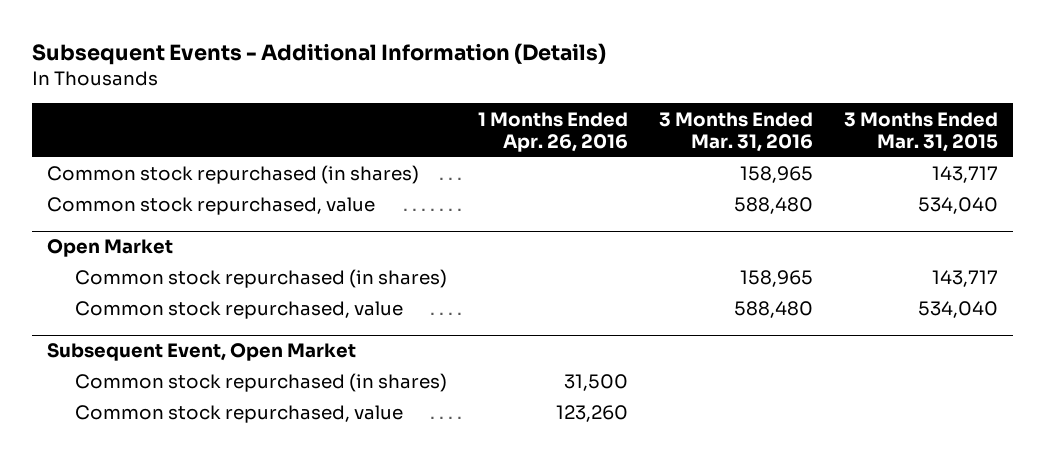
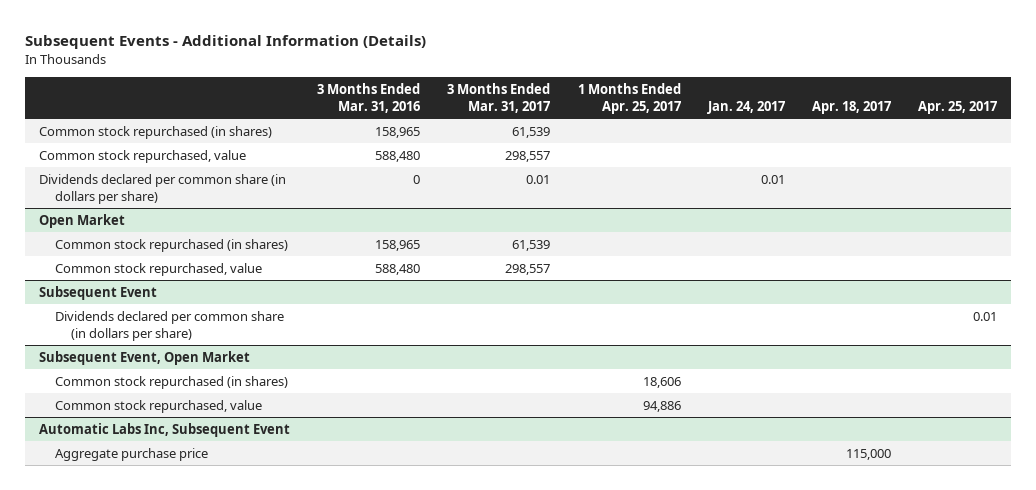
- | 1 Months Ended Apr. 26, 2016 | 3 Months Ended Mar. 31, 2016 | 3 Months Ended Mar. 31, 2015
+ | 3 Months Ended Mar. 31, 2016 | 3 Months Ended Mar. 31, 2017 | 1 Months Ended Apr. 25, 2017 | Jan. 24, 2017 | Apr. 18, 2017 | Apr. 25, 2017
+ Dividends declared per common share (in dollars per share) | 0 | 0.01 | | 0.01 | |
+ Subsequent Event
+ Dividends declared per common share (in dollars per share) | | | | | | 0.01
+ Automatic Labs Inc, Subsequent Event
+ Aggregate purchase price | | | | | 115,000 |

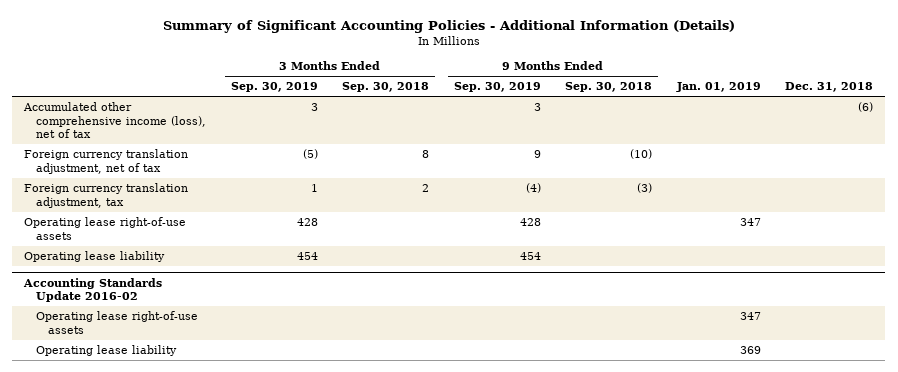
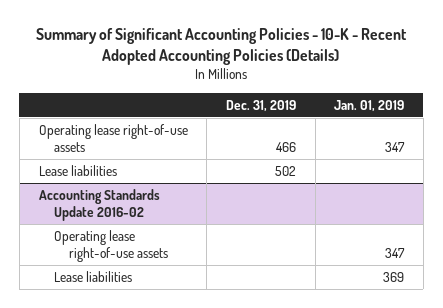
- Summary of Significant Accounting Policies - Additional Information (Details)
+ Summary of Significant Accounting Policies - 10-K - Recent Adopted Accounting Policies (Details)
- | 3 Months Ended Sep. 30, 2019 | 3 Months Ended Sep. 30, 2018 | 9 Months Ended Sep. 30, 2019 | 9 Months Ended Sep. 30, 2018 | Jan. 01, 2019 | Dec. 31, 2018
+ | Dec. 31, 2019 | Jan. 01, 2019
- Accumulated other comprehensive income (loss), net of tax | 3 | | 3 | | | (6)
- Foreign currency translation adjustment, net of tax | (5) | 8 | 9 | (10) | |
- Foreign currency translation adjustment, tax | 1 | 2 | (4) | (3) | |
- Operating lease liability | 454 | | 454 | | |
+ Lease liabilities | 502 |
@ Accounting Standards Update 2016-02
- Operating lease liability | | | | | 369 |
+ Lease liabilities | | 369

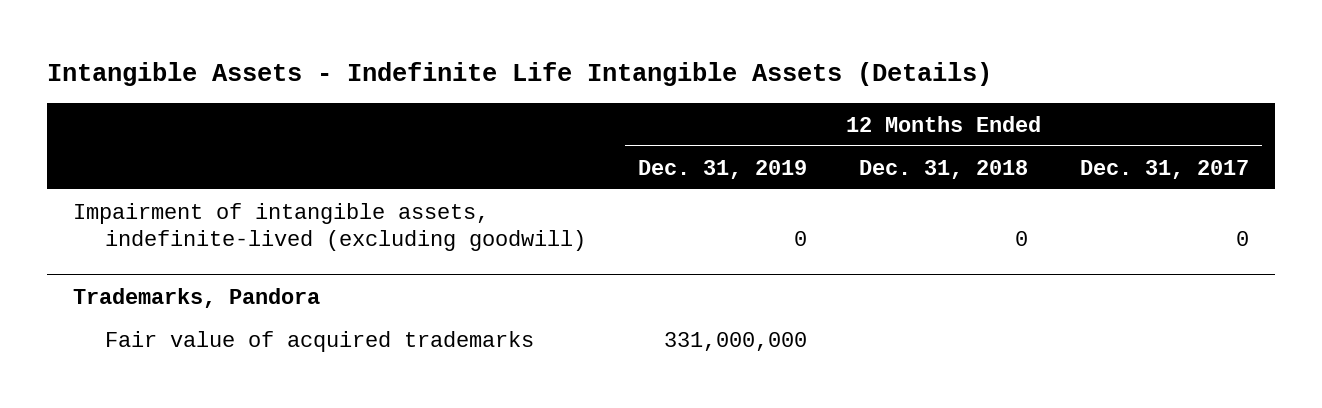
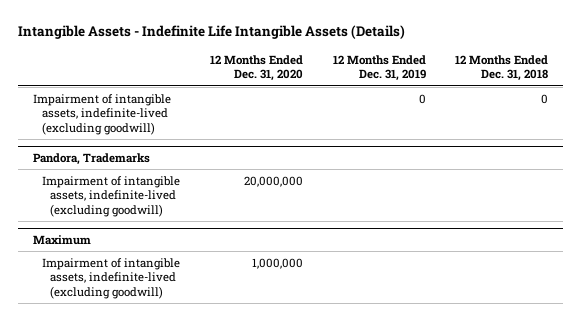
- | 12 Months Ended Dec. 31, 2019 | 12 Months Ended Dec. 31, 2018 | 12 Months Ended Dec. 31, 2017
+ | 12 Months Ended Dec. 31, 2020 | 12 Months Ended Dec. 31, 2019 | 12 Months Ended Dec. 31, 2018
- Trademarks, Pandora
- Fair value of acquired trademarks | 331,000,000 | |
+ Pandora, Trademarks
+ Impairment of intangible assets, indefinite-lived (excluding goodwill) | 20,000,000 | |
+ Maximum
+ Impairment of intangible assets, indefinite-lived (excluding goodwill) | 1,000,000 | |

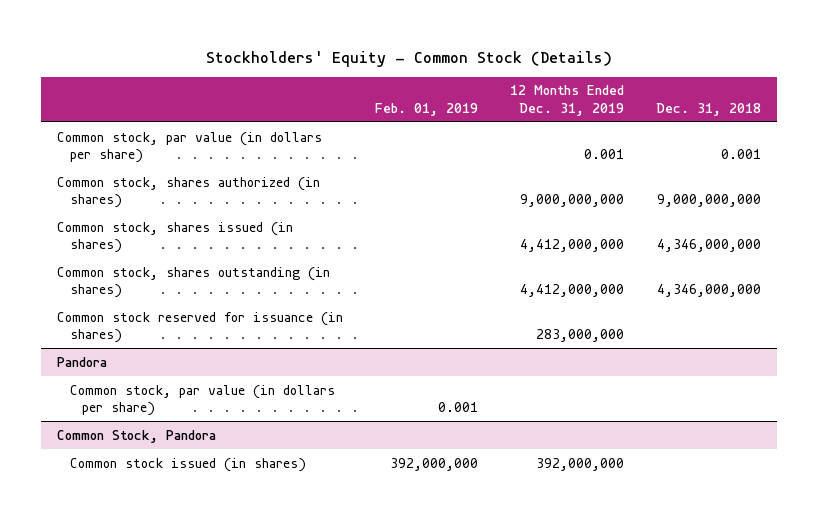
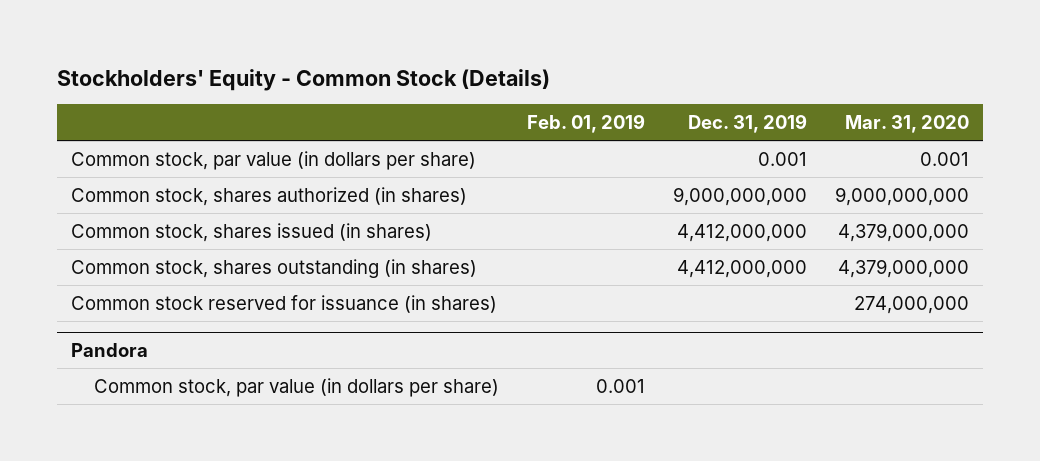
- | Feb. 01, 2019 | 12 Months Ended Dec. 31, 2019 | Dec. 31, 2018
+ | Feb. 01, 2019 | Dec. 31, 2019 | Mar. 31, 2020
- Common Stock, Pandora
- Common stock issued (in shares) | 392,000,000 | 392,000,000 |

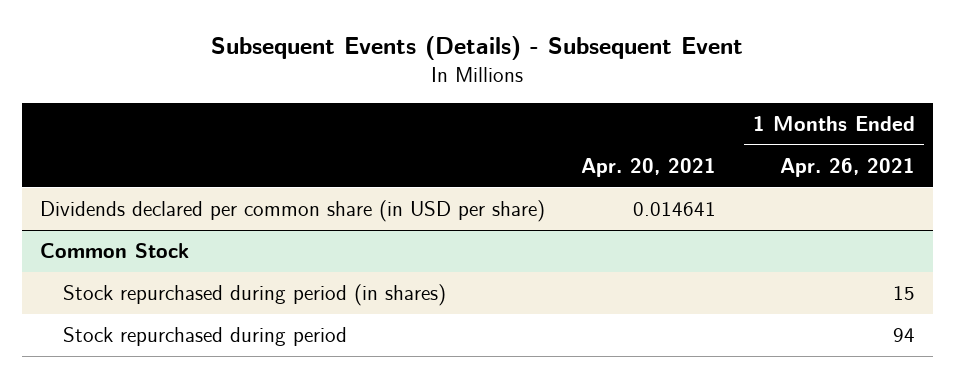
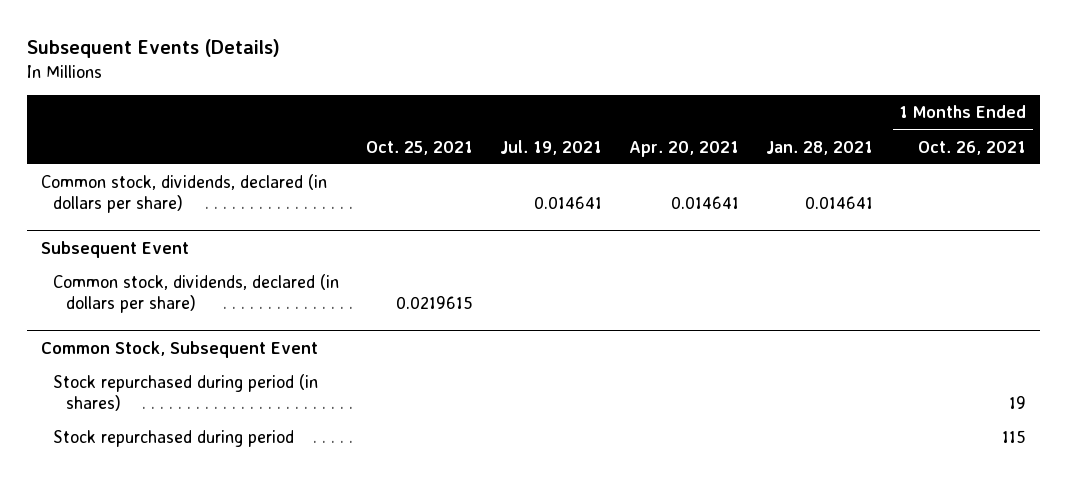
- Subsequent Events (Details) - Subsequent Event
+ Subsequent Events (Details)
- | Apr. 20, 2021 | 1 Months Ended Apr. 26, 2021
+ | Oct. 25, 2021 | Jul. 19, 2021 | Apr. 20, 2021 | Jan. 28, 2021 | 1 Months Ended Oct. 26, 2021
- Dividends declared per common share (in USD per share) | 0.014641 |
- Common Stock
+ Common stock, dividends, declared (in dollars per share) | | 0.014641 | 0.014641 | 0.014641 |
+ Subsequent Event
+ Common stock, dividends, declared (in dollars per share) | 0.0219615 | | | |
+ Common Stock, Subsequent Event

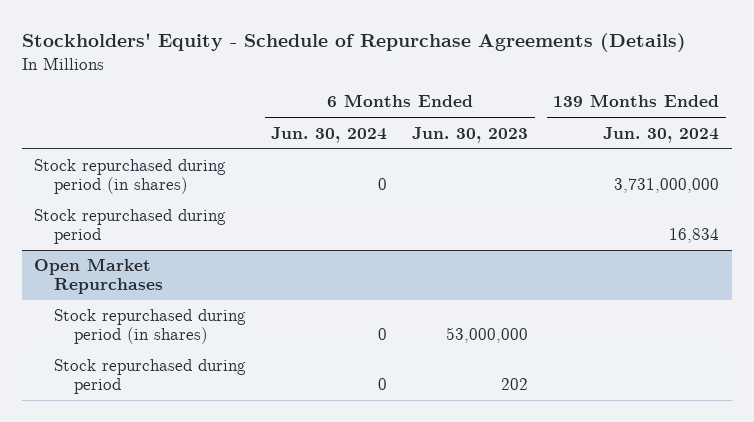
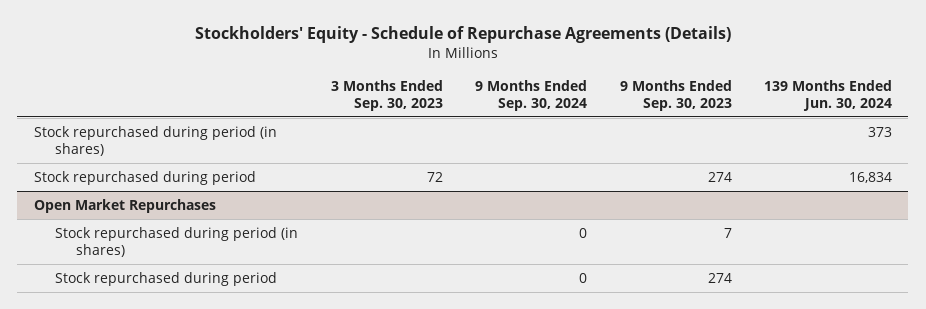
- | 6 Months Ended Jun. 30, 2024 | 6 Months Ended Jun. 30, 2023 | 139 Months Ended Jun. 30, 2024
+ | 3 Months Ended Sep. 30, 2023 | 9 Months Ended Sep. 30, 2024 | 9 Months Ended Sep. 30, 2023 | 139 Months Ended Jun. 30, 2024
- Stock repurchased during period (in shares) | 0 | | 3,731,000,000
+ Stock repurchased during period (in shares) | | | | 373

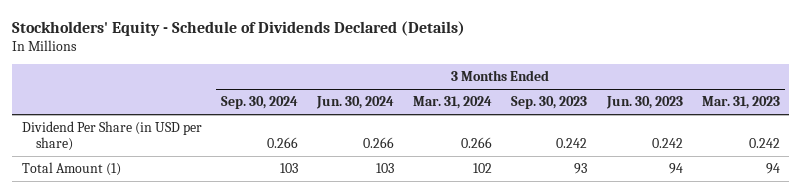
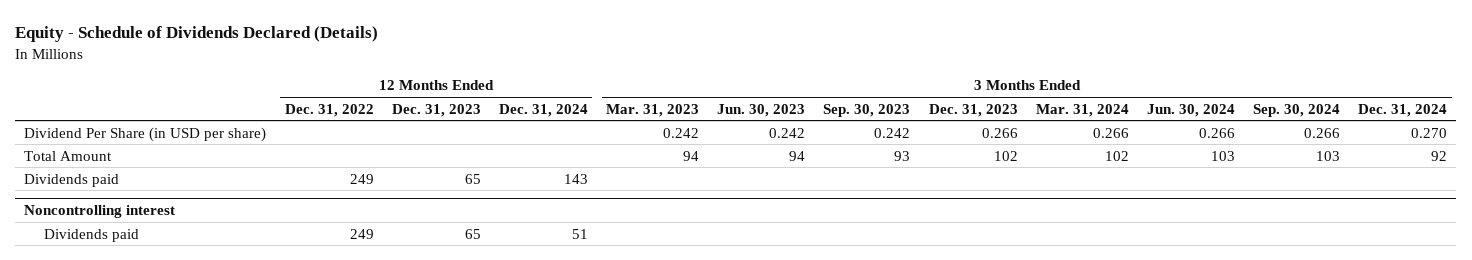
- Stockholders' Equity - Schedule of Dividends Declared (Details)
+ Equity - Schedule of Dividends Declared (Details)
- | 3 Months Ended Sep. 30, 2024 | 3 Months Ended Jun. 30, 2024 | 3 Months Ended Mar. 31, 2024 | 3 Months Ended Sep. 30, 2023 | 3 Months Ended Jun. 30, 2023 | 3 Months Ended Mar. 31, 2023
+ | 12 Months Ended Dec. 31, 2022 | 12 Months Ended Dec. 31, 2023 | 12 Months Ended Dec. 31, 2024 | 3 Months Ended Mar. 31, 2023 | 3 Months Ended Jun. 30, 2023 | 3 Months Ended Sep. 30, 2023 | 3 Months Ended Dec. 31, 2023 | 3 Months Ended Mar. 31, 2024 | 3 Months Ended Jun. 30, 2024 | 3 Months Ended Sep. 30, 2024 | 3 Months Ended Dec. 31, 2024
- Total Amount (1) | 103 | 103 | 102 | 93 | 94 | 94
+ Total Amount | | | | 94 | 94 | 93 | 102 | 102 | 103 | 103 | 92
+ Dividends paid | 249 | 65 | 143 | | | | | | | |
+ Noncontrolling interest
+ Dividends paid | 249 | 65 | 51 | | | | | | | |

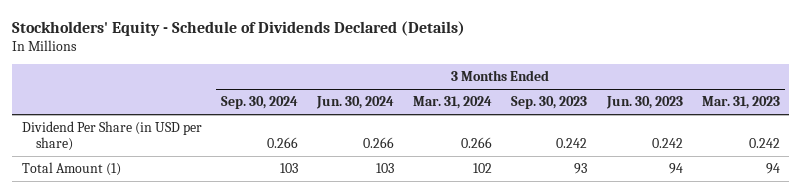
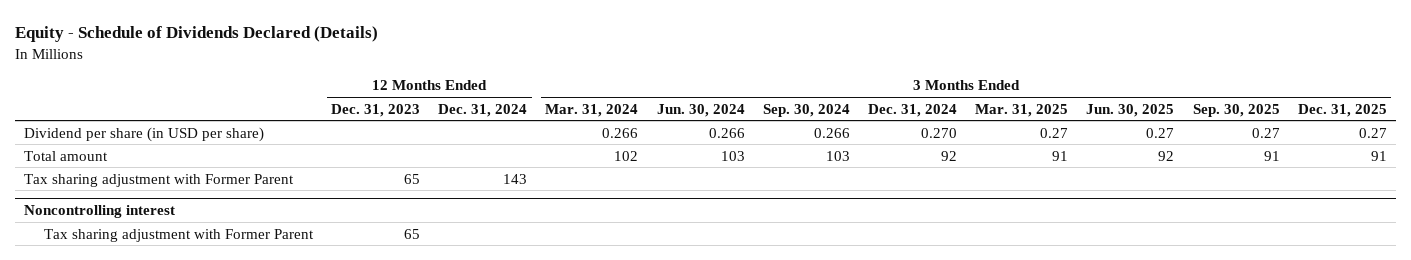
- Stockholders' Equity - Schedule of Dividends Declared (Details)
+ Equity - Schedule of Dividends Declared (Details)
- | 3 Months Ended Sep. 30, 2024 | 3 Months Ended Jun. 30, 2024 | 3 Months Ended Mar. 31, 2024 | 3 Months Ended Sep. 30, 2023 | 3 Months Ended Jun. 30, 2023 | 3 Months Ended Mar. 31, 2023
+ | 12 Months Ended Dec. 31, 2023 | 12 Months Ended Dec. 31, 2024 | 3 Months Ended Mar. 31, 2024 | 3 Months Ended Jun. 30, 2024 | 3 Months Ended Sep. 30, 2024 | 3 Months Ended Dec. 31, 2024 | 3 Months Ended Mar. 31, 2025 | 3 Months Ended Jun. 30, 2025 | 3 Months Ended Sep. 30, 2025 | 3 Months Ended Dec. 31, 2025
- Dividend Per Share (in USD per share) | 0.266 | 0.266 | 0.266 | 0.242 | 0.242 | 0.242
- Total Amount (1) | 103 | 103 | 102 | 93 | 94 | 94
+ Dividend per share (in USD per share) | | | 0.266 | 0.266 | 0.266 | 0.270 | 0.27 | 0.27 | 0.27 | 0.27
+ Total amount | | | 102 | 103 | 103 | 92 | 91 | 92 | 91 | 91
+ Tax sharing adjustment with Former Parent | 65 | 143 | | | | | | | |
+ Noncontrolling interest
+ Tax sharing adjustment with Former Parent | 65 | | | | | | | | |

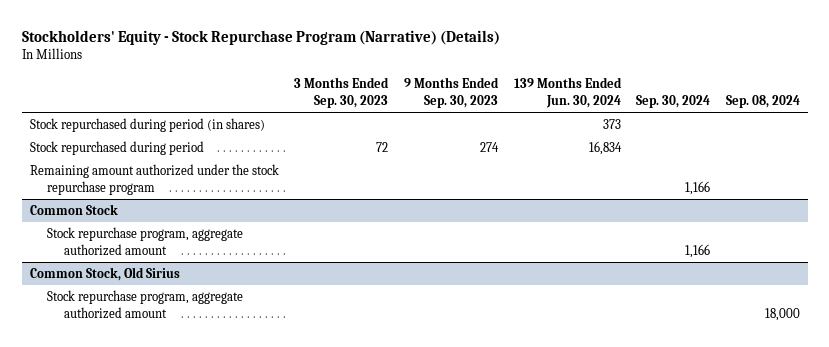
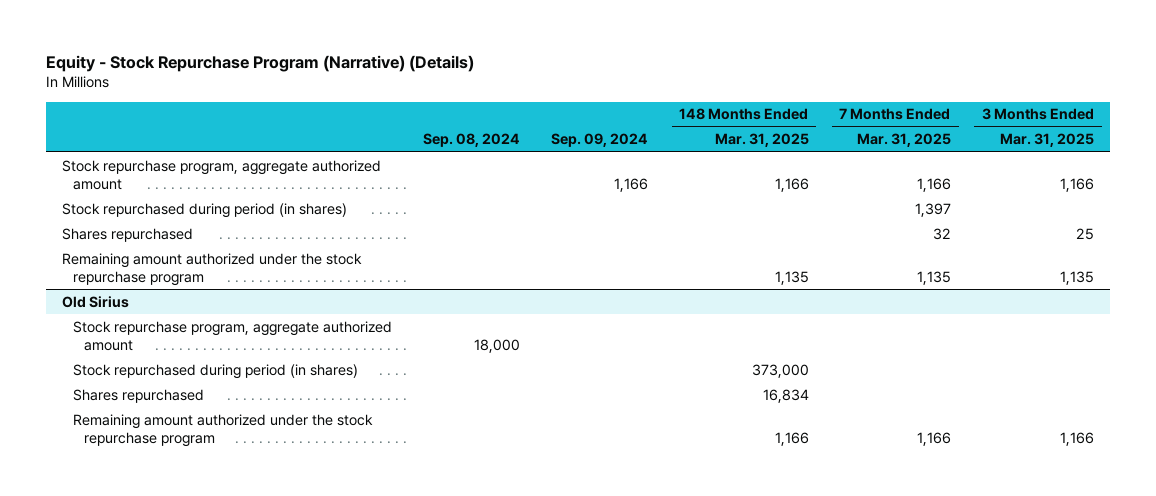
- Stockholders' Equity - Stock Repurchase Program (Narrative) (Details)
+ Equity - Stock Repurchase Program (Narrative) (Details)
- | 3 Months Ended Sep. 30, 2023 | 9 Months Ended Sep. 30, 2023 | 139 Months Ended Jun. 30, 2024 | Sep. 30, 2024 | Sep. 08, 2024
+ | Sep. 08, 2024 | Sep. 09, 2024 | 148 Months Ended Mar. 31, 2025 | 7 Months Ended Mar. 31, 2025 | 3 Months Ended Mar. 31, 2025
+ Stock repurchase program, aggregate authorized amount | | 1,166 | 1,166 | 1,166 | 1,166
- Stock repurchased during period | 72 | 274 | 16,834 | |
+ Shares repurchased | | | | 32 | 25
- Common Stock
- Stock repurchase program, aggregate authorized amount | | | | 1,166 |
- Common Stock, Old Sirius
+ Old Sirius
+ Stock repurchased during period (in shares) | | | 373,000 | |
+ Shares repurchased | | | 16,834 | |
+ Remaining amount authorized under the stock repurchase program | | | 1,166 | 1,166 | 1,166

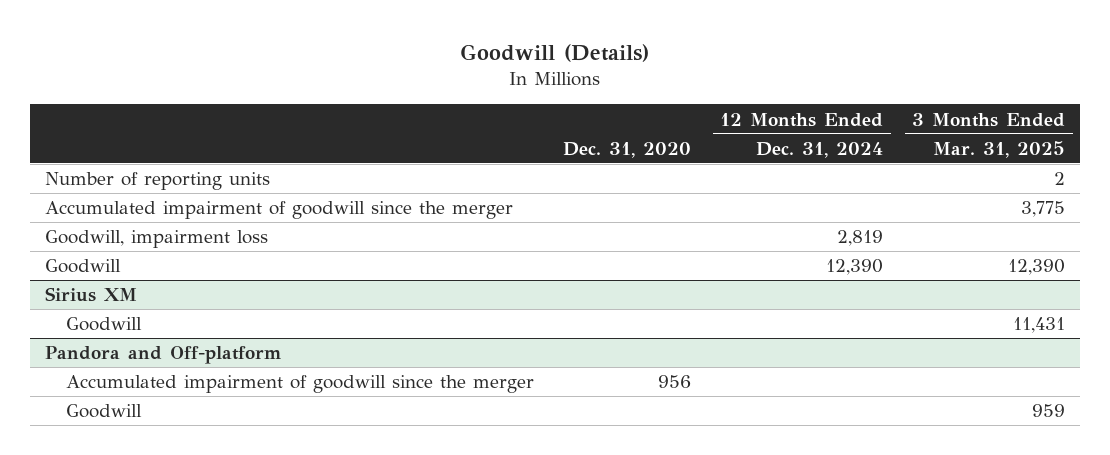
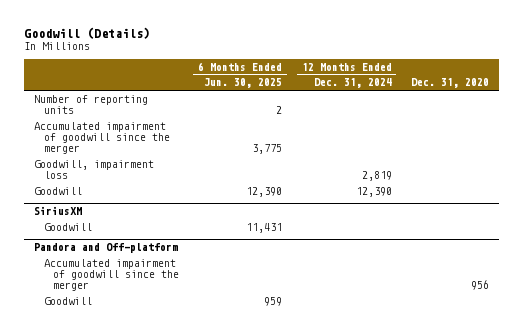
- | Dec. 31, 2020 | 12 Months Ended Dec. 31, 2024 | 3 Months Ended Mar. 31, 2025
+ | 6 Months Ended Jun. 30, 2025 | 12 Months Ended Dec. 31, 2024 | Dec. 31, 2020
- Sirius XM
+ SiriusXM

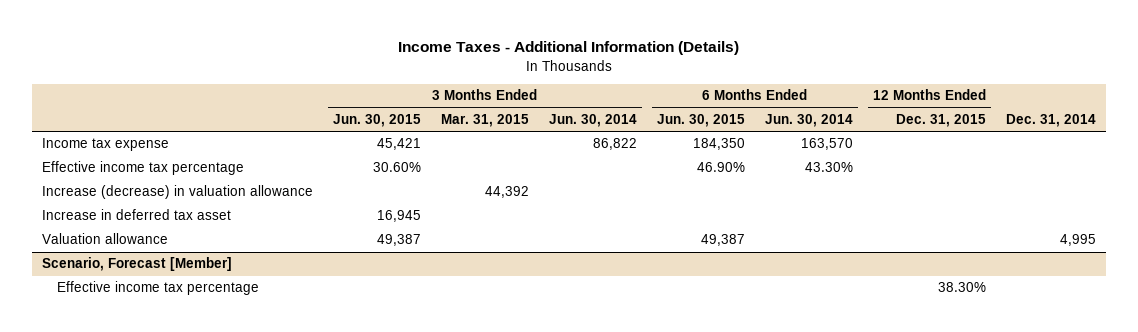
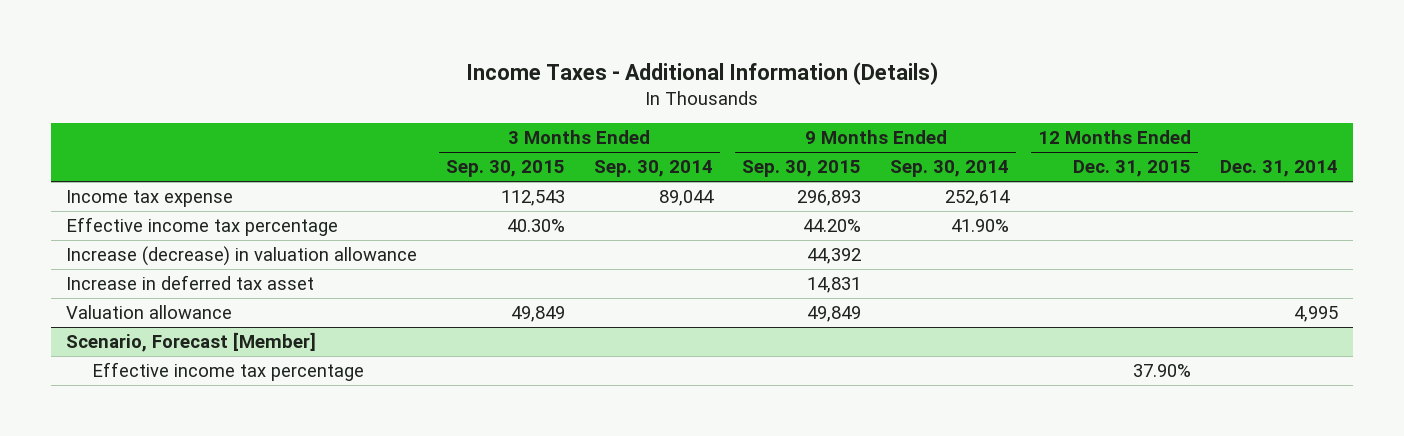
- | 3 Months Ended Jun. 30, 2015 | 3 Months Ended Mar. 31, 2015 | 3 Months Ended Jun. 30, 2014 | 6 Months Ended Jun. 30, 2015 | 6 Months Ended Jun. 30, 2014 | 12 Months Ended Dec. 31, 2015 | Dec. 31, 2014
+ | 3 Months Ended Sep. 30, 2015 | 3 Months Ended Sep. 30, 2014 | 9 Months Ended Sep. 30, 2015 | 9 Months Ended Sep. 30, 2014 | 12 Months Ended Dec. 31, 2015 | Dec. 31, 2014
@ Scenario, Forecast [Member]
- Effective income tax percentage | | | | | | 38.30% |
+ Effective income tax percentage | | | | | 37.90% |

